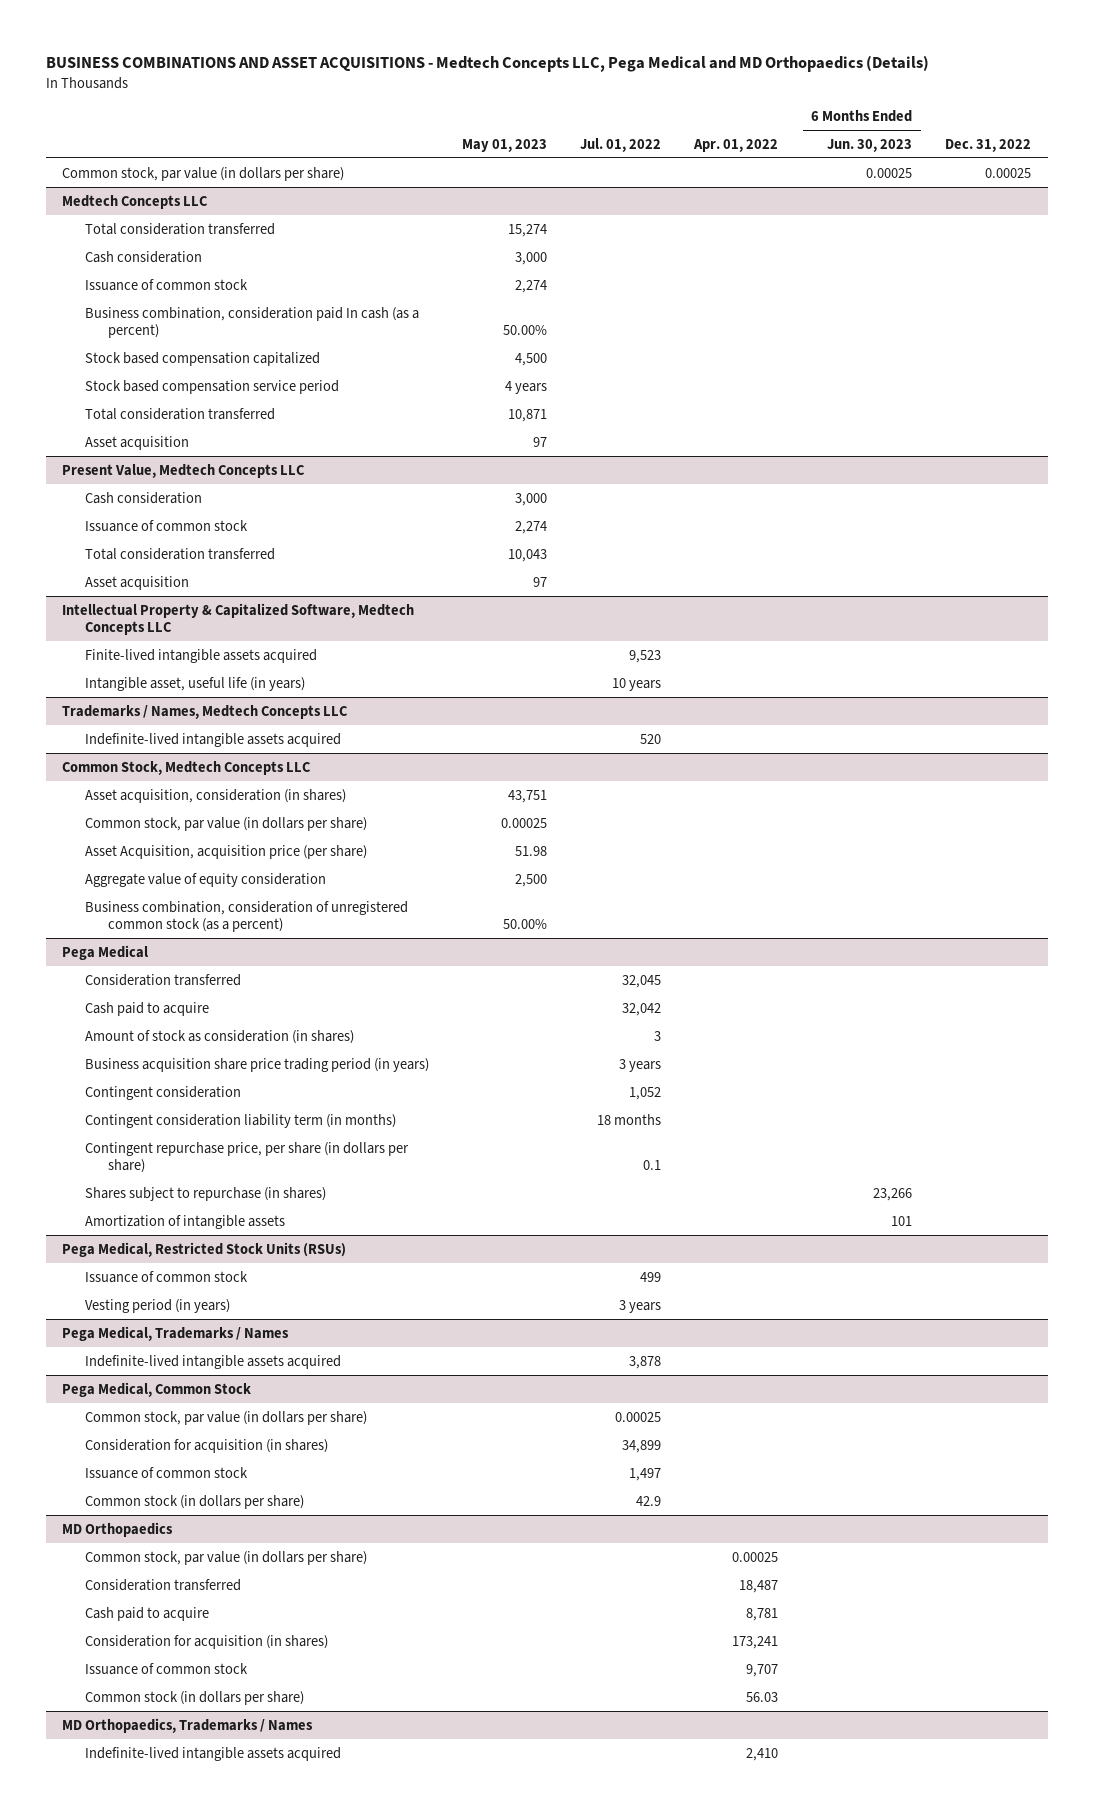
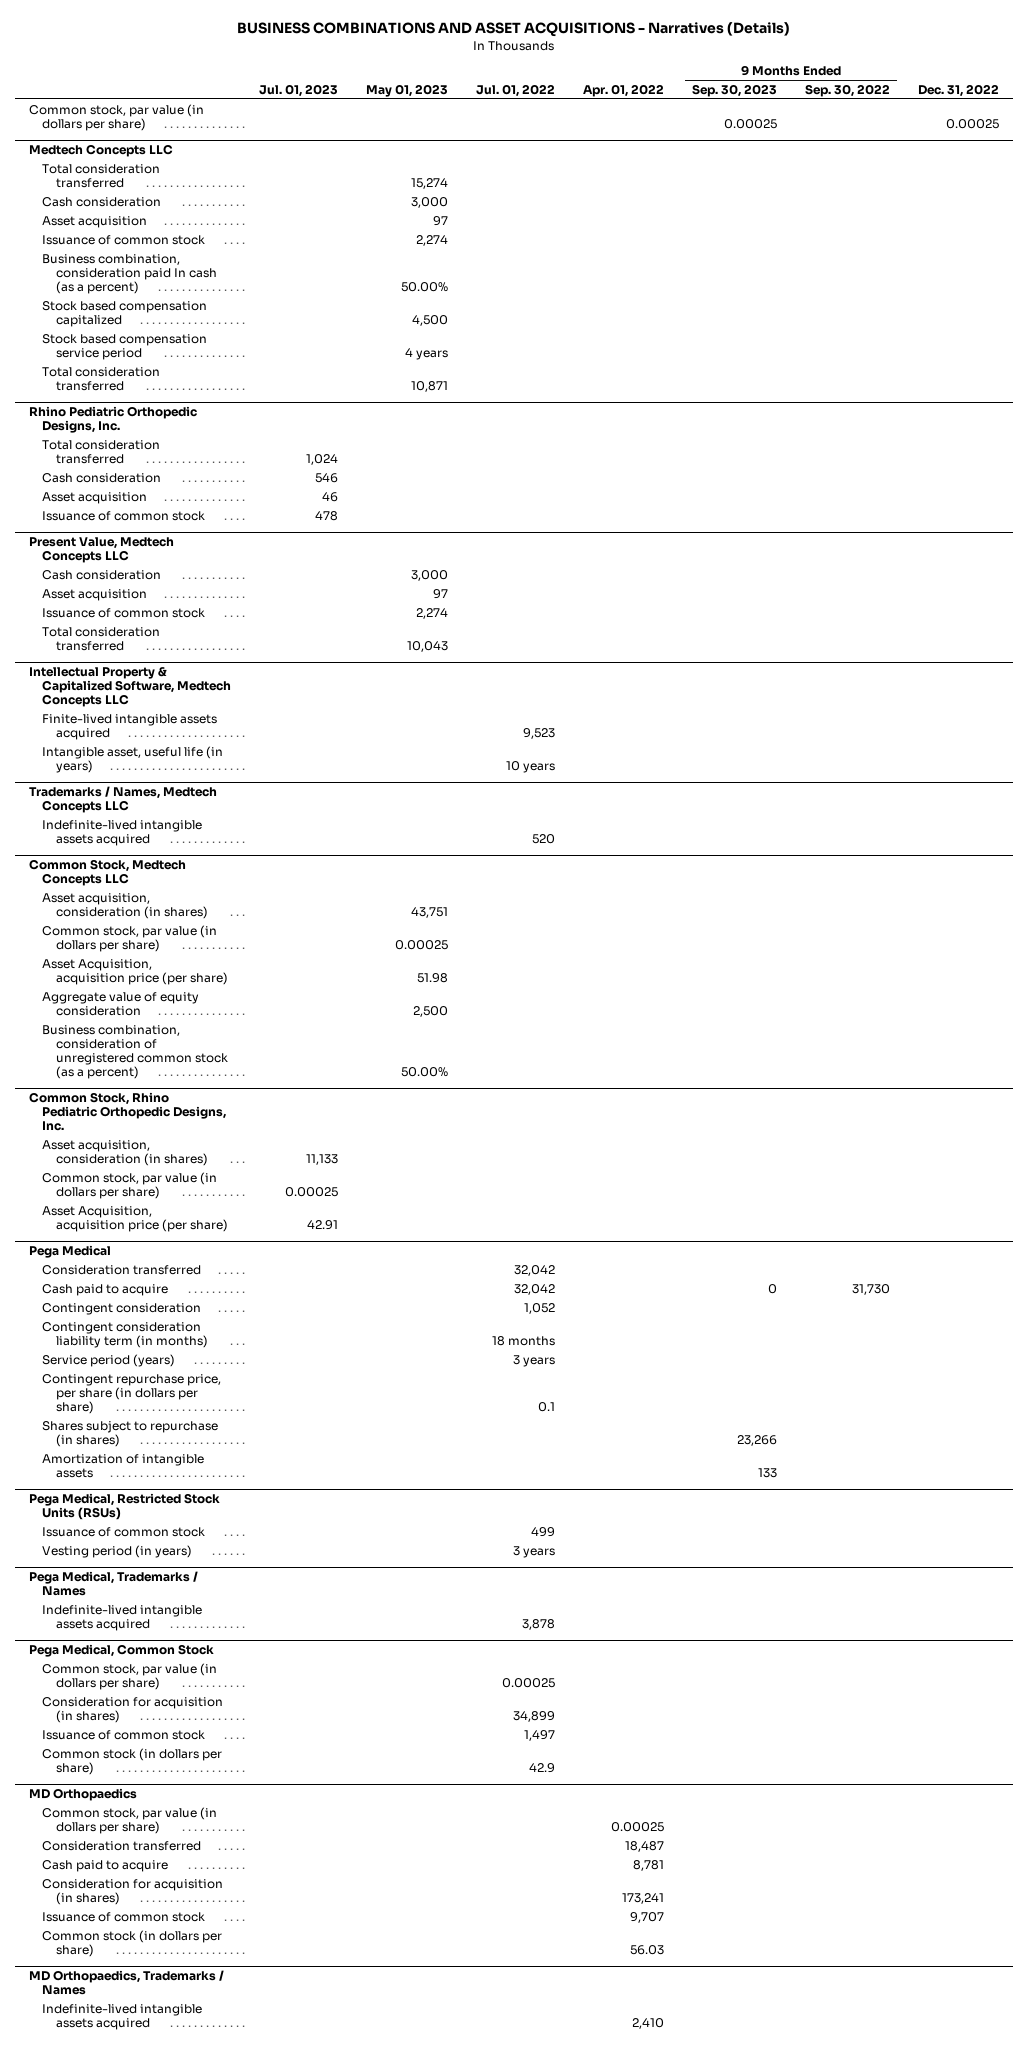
- BUSINESS COMBINATIONS AND ASSET ACQUISITIONS - Medtech Concepts LLC, Pega Medical and MD Orthopaedics (Details)
+ BUSINESS COMBINATIONS AND ASSET ACQUISITIONS - Narratives (Details)
- | May 01, 2023 | Jul. 01, 2022 | Apr. 01, 2022 | 6 Months Ended Jun. 30, 2023 | Dec. 31, 2022
+ | Jul. 01, 2023 | May 01, 2023 | Jul. 01, 2022 | Apr. 01, 2022 | 9 Months Ended Sep. 30, 2023 | 9 Months Ended Sep. 30, 2022 | Dec. 31, 2022
@ Medtech Concepts LLC
moved up: Asset acquisition | | 97 | | | | |
+ Rhino Pediatric Orthopedic Designs, Inc.
+ Total consideration transferred | 1,024 | | | | | |
+ Cash consideration | 546 | | | | | |
+ Asset acquisition | 46 | | | | | |
+ Issuance of common stock | 478 | | | | | |
@ Present Value, Medtech Concepts LLC
moved up: Asset acquisition | | 97 | | | | |
+ Common Stock, Rhino Pediatric Orthopedic Designs, Inc.
+ Asset acquisition, consideration (in shares) | 11,133 | | | | | |
+ Common stock, par value (in dollars per share) | 0.00025 | | | | | |
+ Asset Acquisition, acquisition price (per share) | 42.91 | | | | | |
@ Pega Medical
- Consideration transferred | | 32,045 | | |
+ Consideration transferred | | | 32,042 | | | |
- Amount of stock as consideration (in shares) | | 3 | | |
- Business acquisition share price trading period (in years) | | 3 years | | |
+ Service period (years) | | | 3 years | | | |

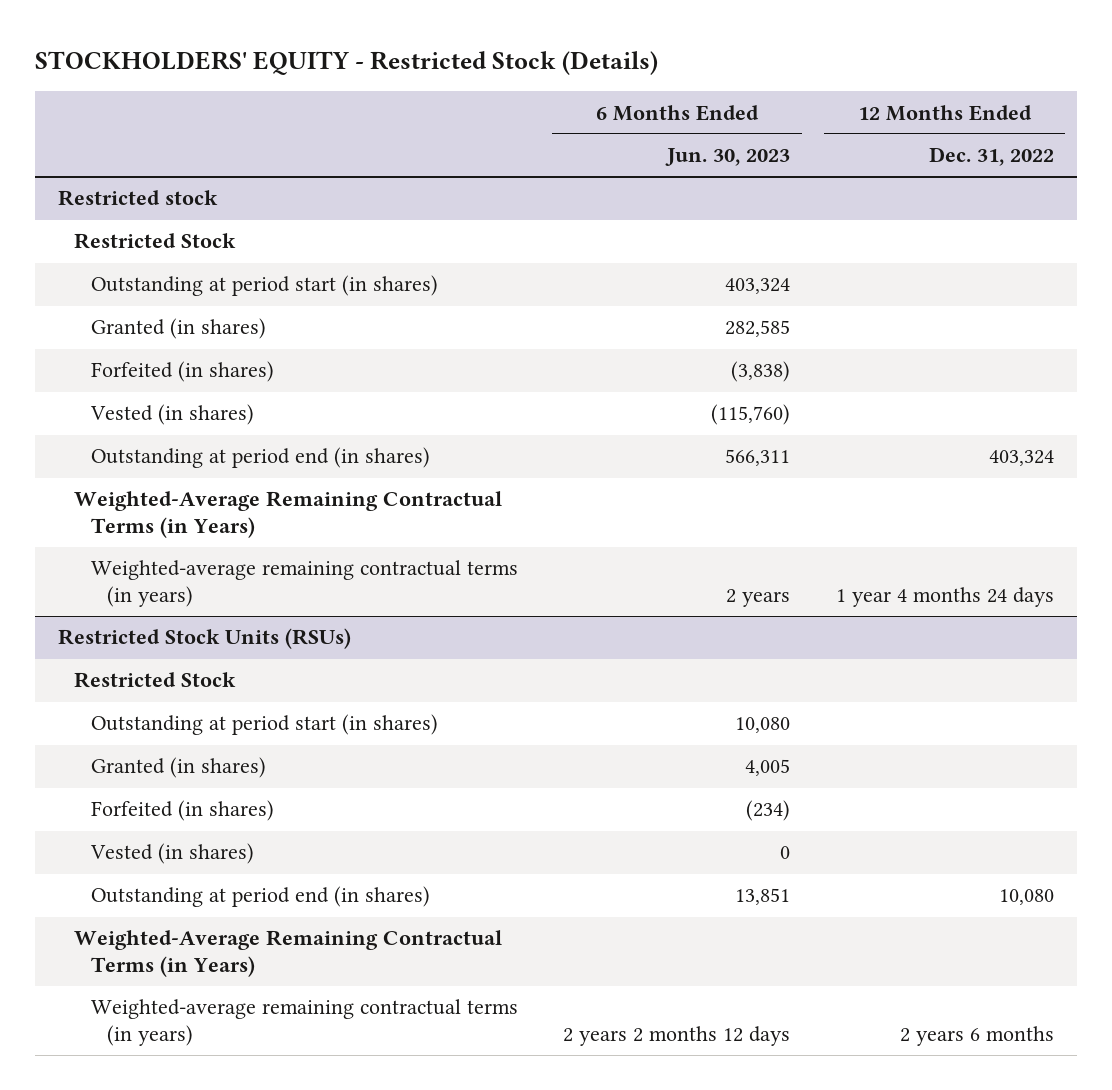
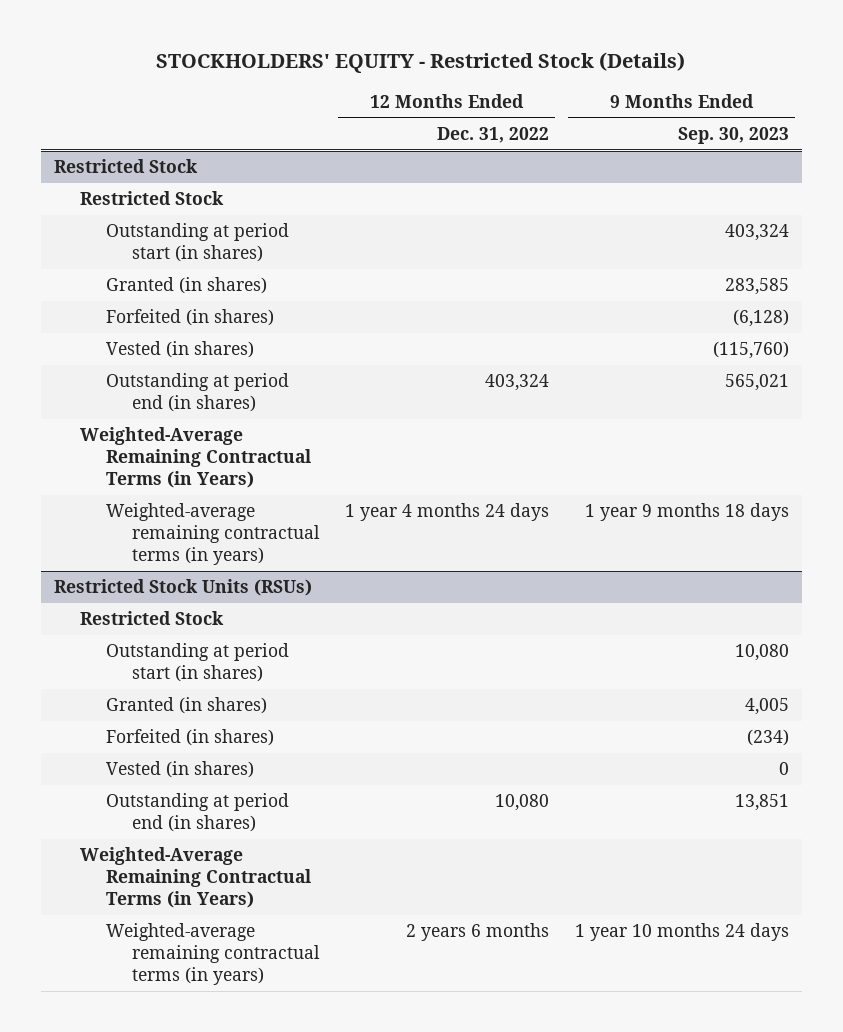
- | 6 Months Ended Jun. 30, 2023 | 12 Months Ended Dec. 31, 2022
+ | 12 Months Ended Dec. 31, 2022 | 9 Months Ended Sep. 30, 2023
- Restricted stock
+ Restricted Stock

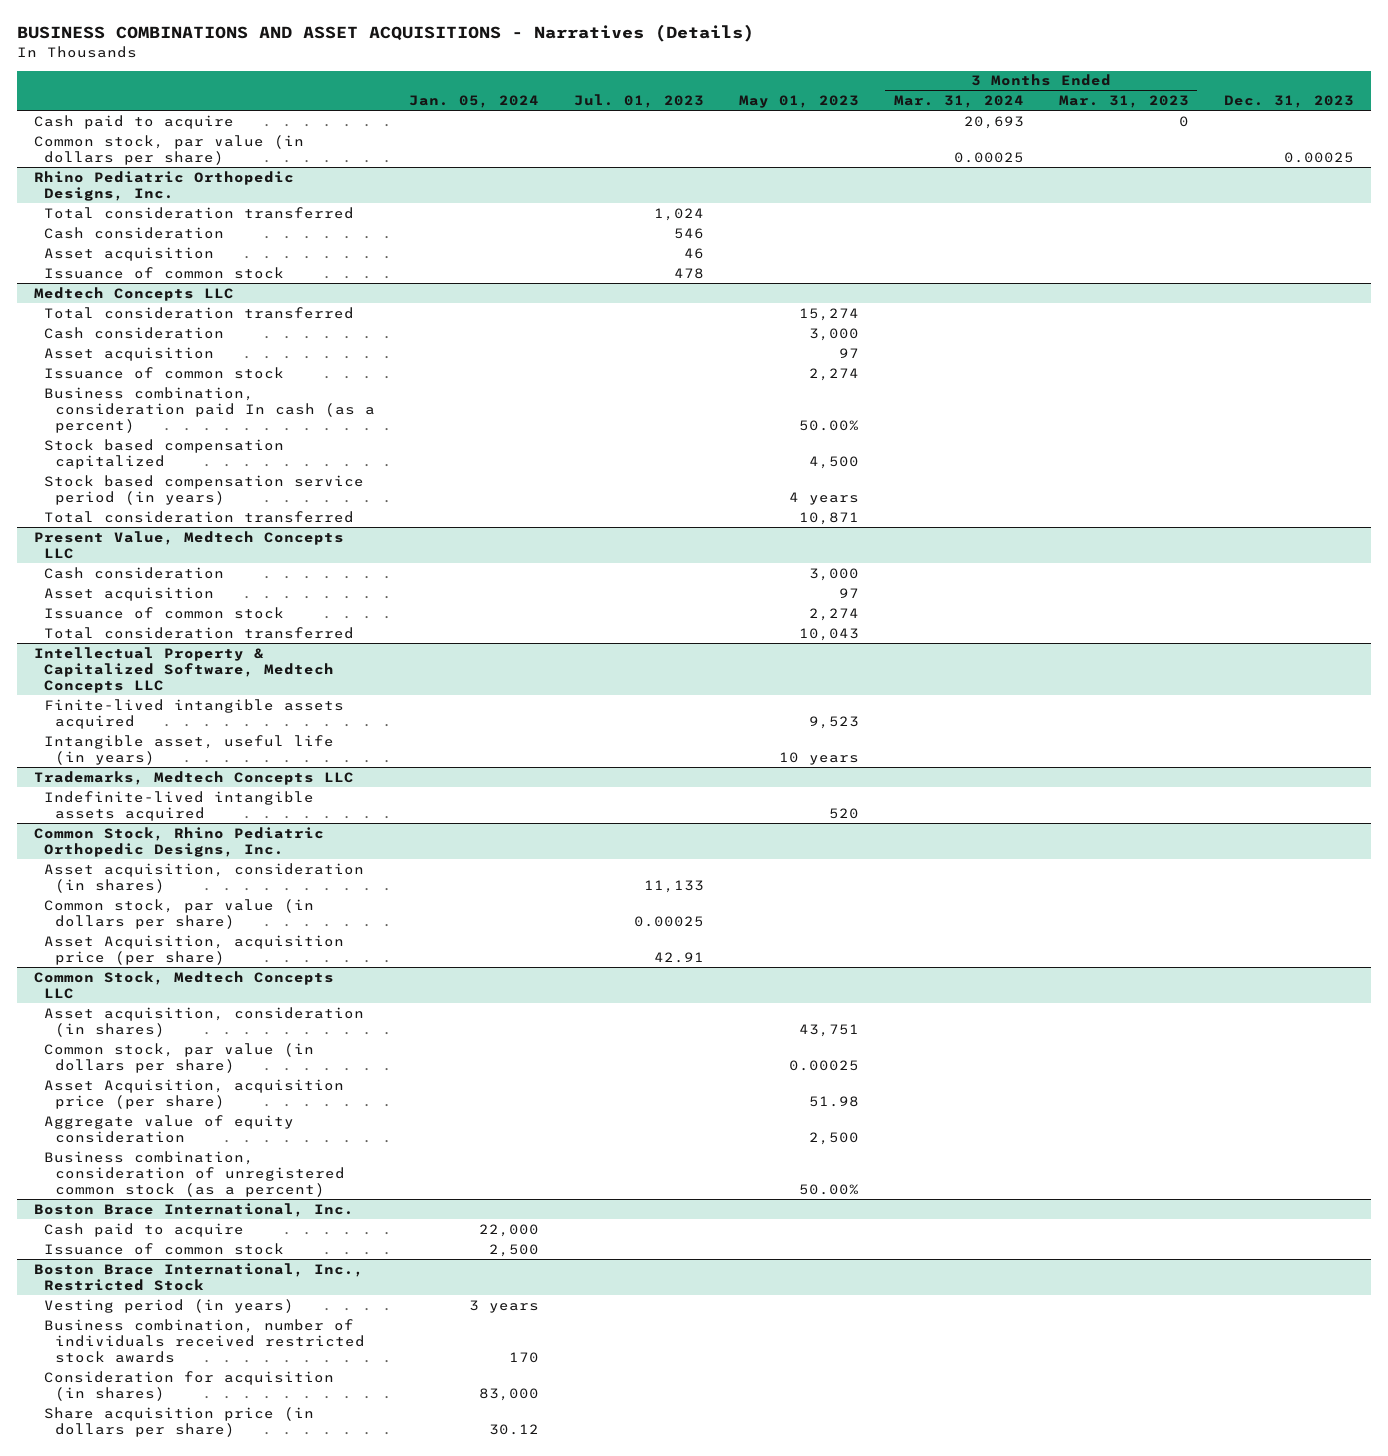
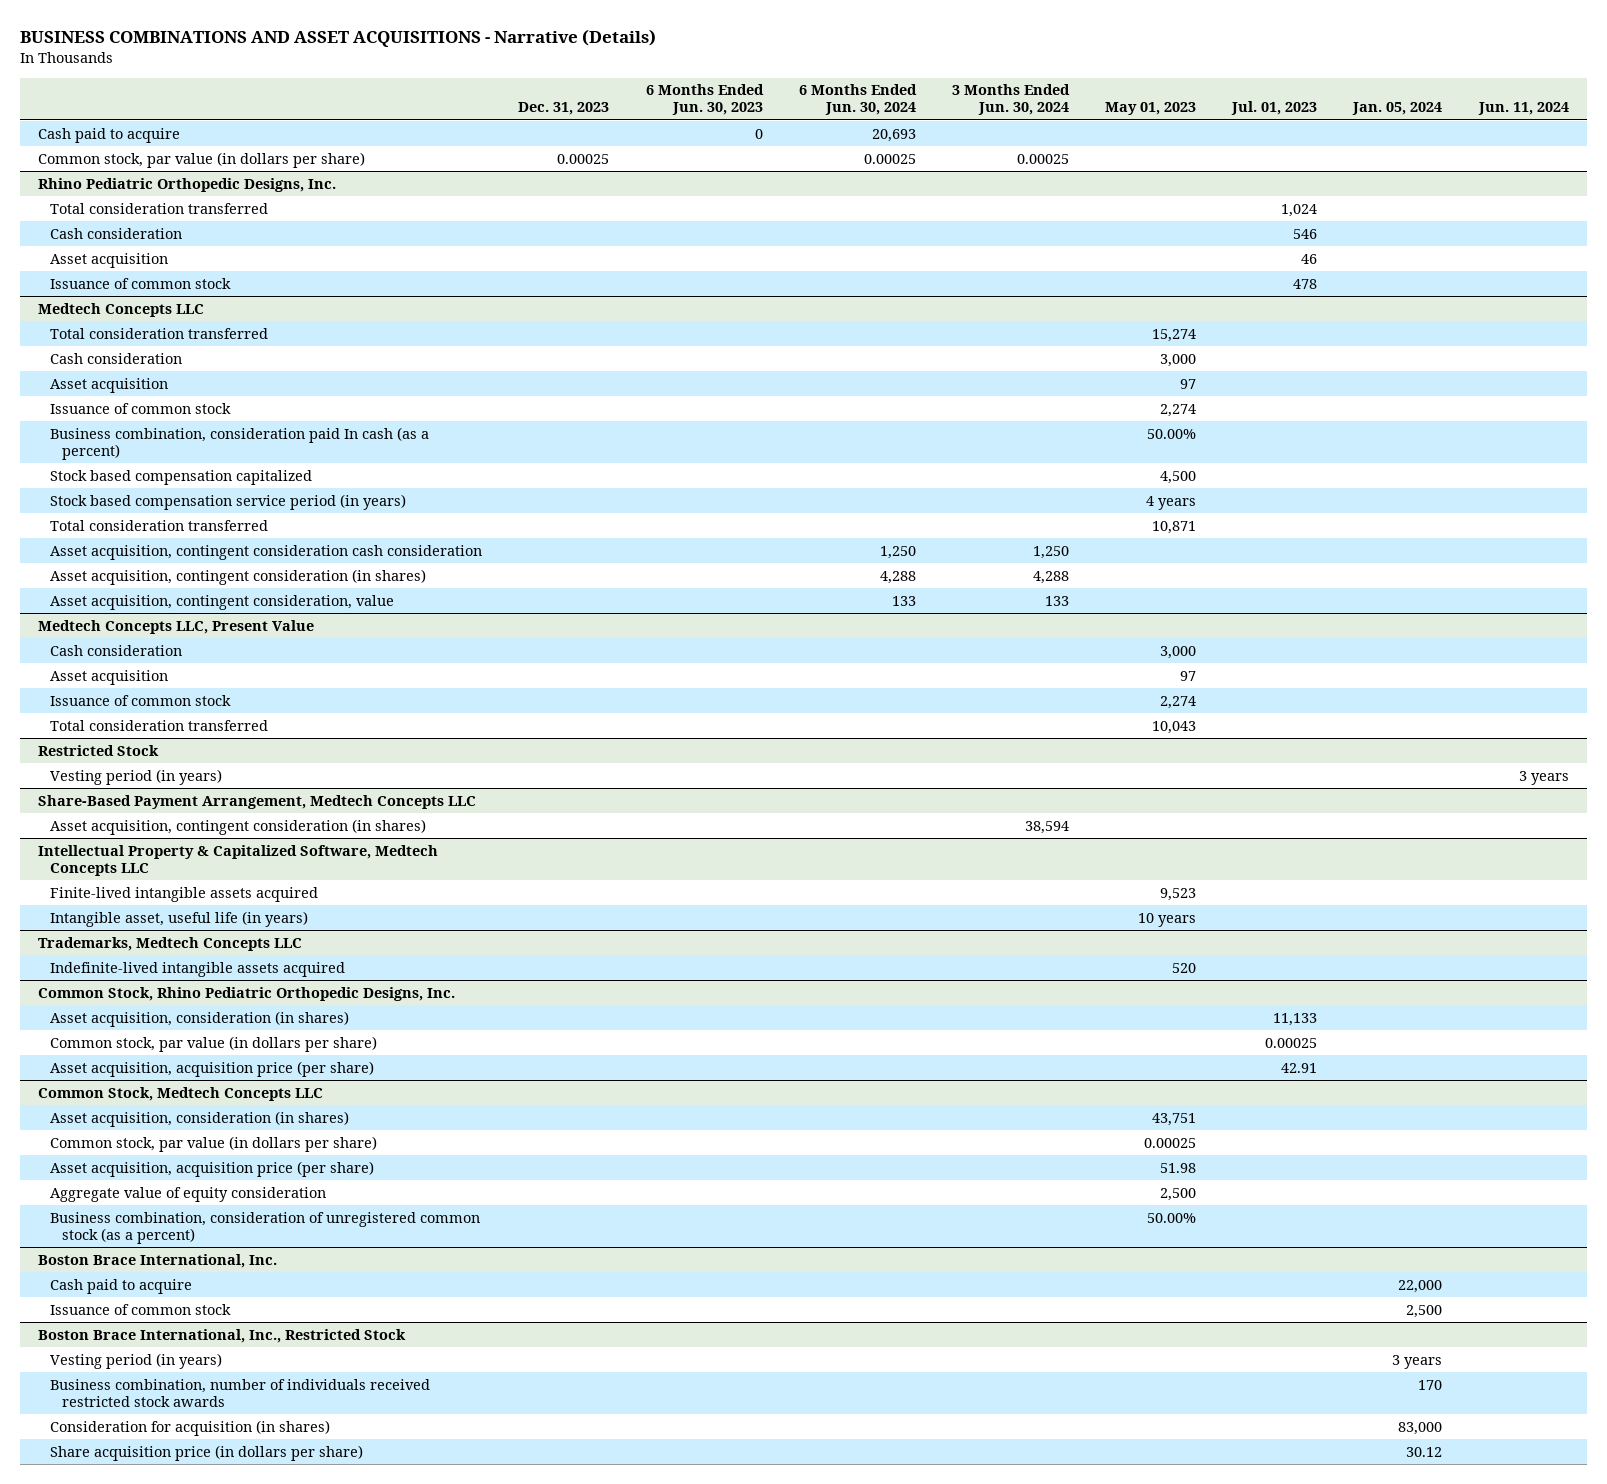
- BUSINESS COMBINATIONS AND ASSET ACQUISITIONS - Narratives (Details)
+ BUSINESS COMBINATIONS AND ASSET ACQUISITIONS - Narrative (Details)
- | Jan. 05, 2024 | Jul. 01, 2023 | May 01, 2023 | 3 Months Ended Mar. 31, 2024 | 3 Months Ended Mar. 31, 2023 | Dec. 31, 2023
+ | Dec. 31, 2023 | 6 Months Ended Jun. 30, 2023 | 6 Months Ended Jun. 30, 2024 | 3 Months Ended Jun. 30, 2024 | May 01, 2023 | Jul. 01, 2023 | Jan. 05, 2024 | Jun. 11, 2024
- Present Value, Medtech Concepts LLC
@ Medtech Concepts LLC
+ Asset acquisition, contingent consideration cash consideration | | | 1,250 | 1,250 | | | |
+ Asset acquisition, contingent consideration (in shares) | | | 4,288 | 4,288 | | | |
+ Asset acquisition, contingent consideration, value | | | 133 | 133 | | | |
+ Medtech Concepts LLC, Present Value
+ Restricted Stock
+ Vesting period (in years) | | | | | | | | 3 years
+ Share-Based Payment Arrangement, Medtech Concepts LLC
+ Asset acquisition, contingent consideration (in shares) | | | | 38,594 | | | |
@ Common Stock, Rhino Pediatric Orthopedic Designs, Inc.
- Asset Acquisition, acquisition price (per share) | | 42.91 | | | |
+ Asset acquisition, acquisition price (per share) | | | | | | 42.91 | |
@ Common Stock, Medtech Concepts LLC
- Asset Acquisition, acquisition price (per share) | | | 51.98 | | |
+ Asset acquisition, acquisition price (per share) | | | | | 51.98 | | |

